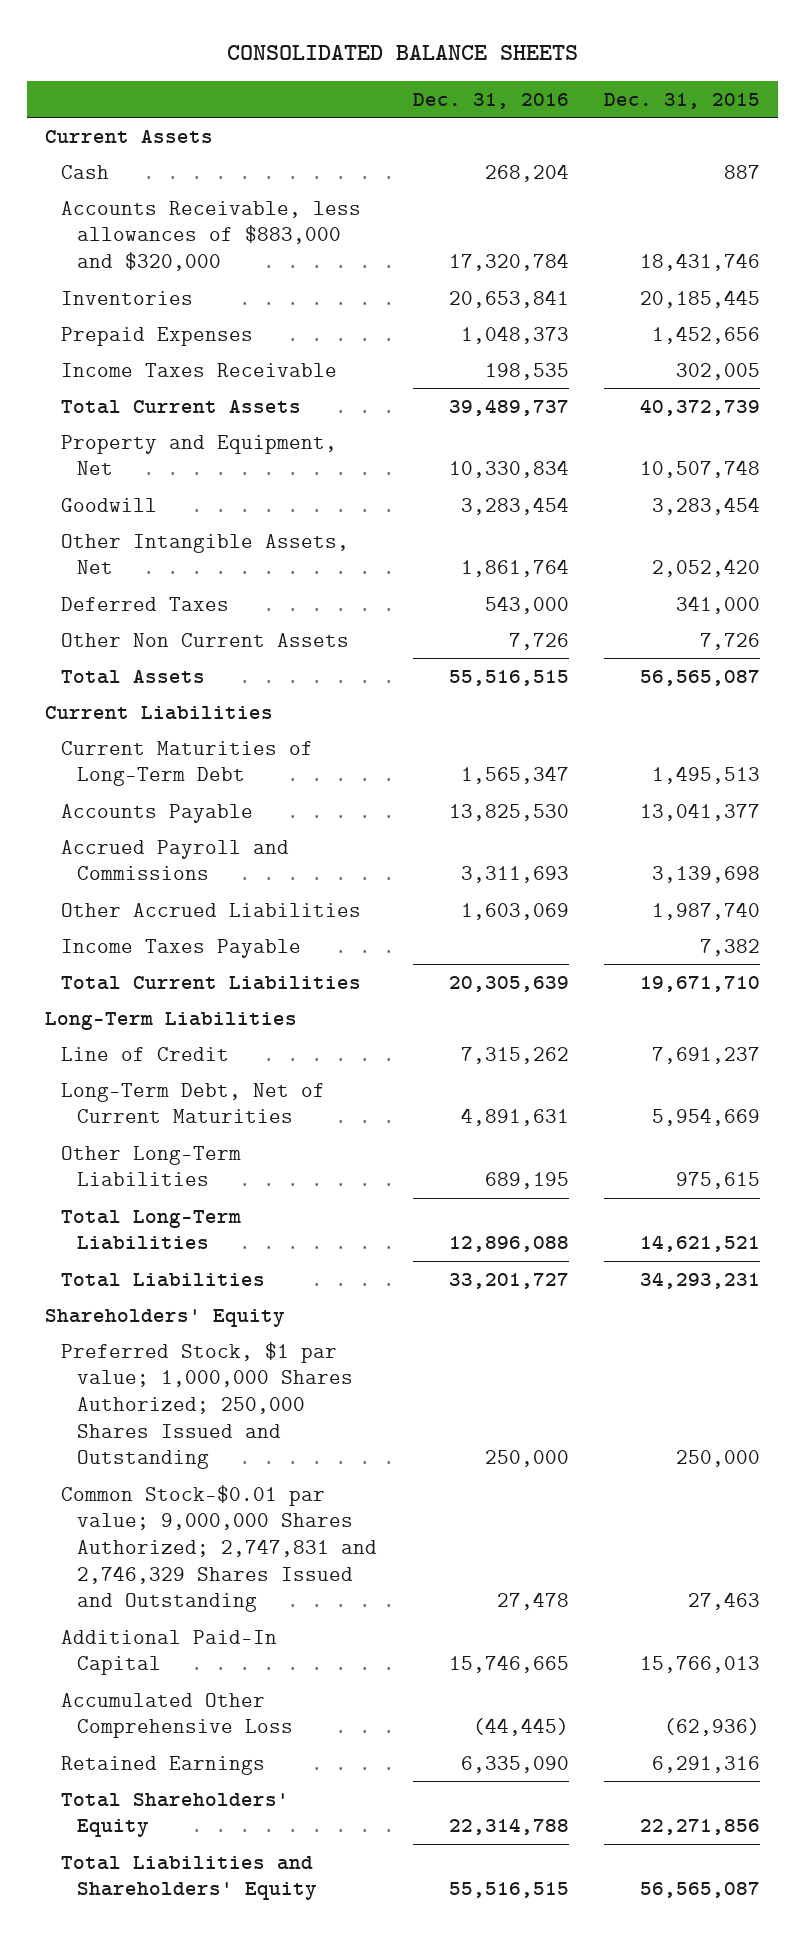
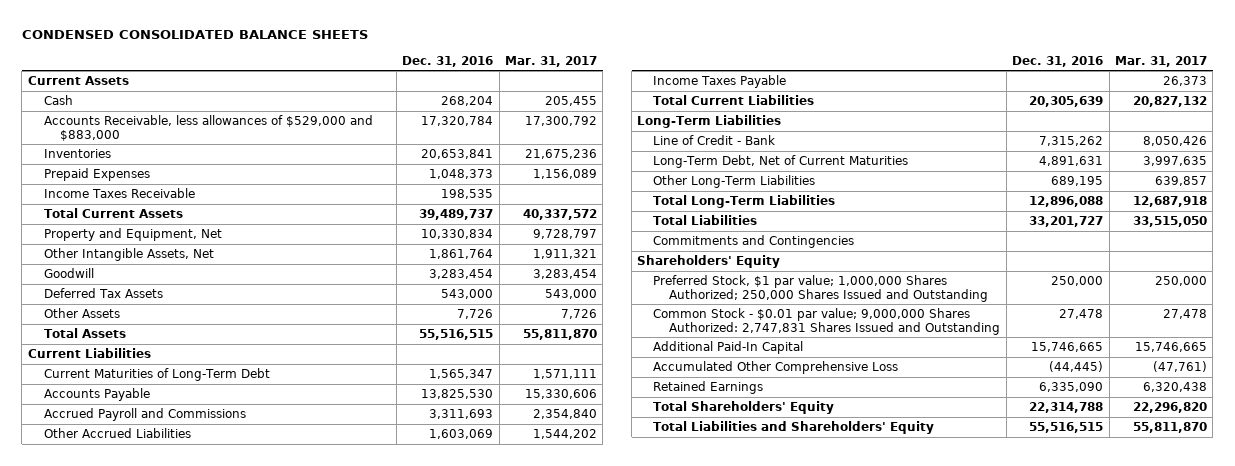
- CONSOLIDATED BALANCE SHEETS
+ CONDENSED CONSOLIDATED BALANCE SHEETS
- | Dec. 31, 2016 | Dec. 31, 2015
+ | Dec. 31, 2016 | Mar. 31, 2017
- Accounts Receivable, less allowances of $883,000 and $320,000 | 17,320,784 | 18,431,746
+ Accounts Receivable, less allowances of $529,000 and $883,000 | 17,320,784 | 17,300,792
- Deferred Taxes | 543,000 | 341,000
- Other Non Current Assets | 7,726 | 7,726
moved down: Goodwill | 3,283,454 | 3,283,454
+ Deferred Tax Assets | 543,000 | 543,000
+ Other Assets | 7,726 | 7,726
- Line of Credit | 7,315,262 | 7,691,237
+ Line of Credit - Bank | 7,315,262 | 8,050,426
+ Commitments and Contingencies
- Common Stock-$0.01 par value; 9,000,000 Shares Authorized; 2,747,831 and 2,746,329 Shares Issued and Outstanding | 27,478 | 27,463
+ Common Stock - $0.01 par value; 9,000,000 Shares Authorized: 2,747,831 Shares Issued and Outstanding | 27,478 | 27,478

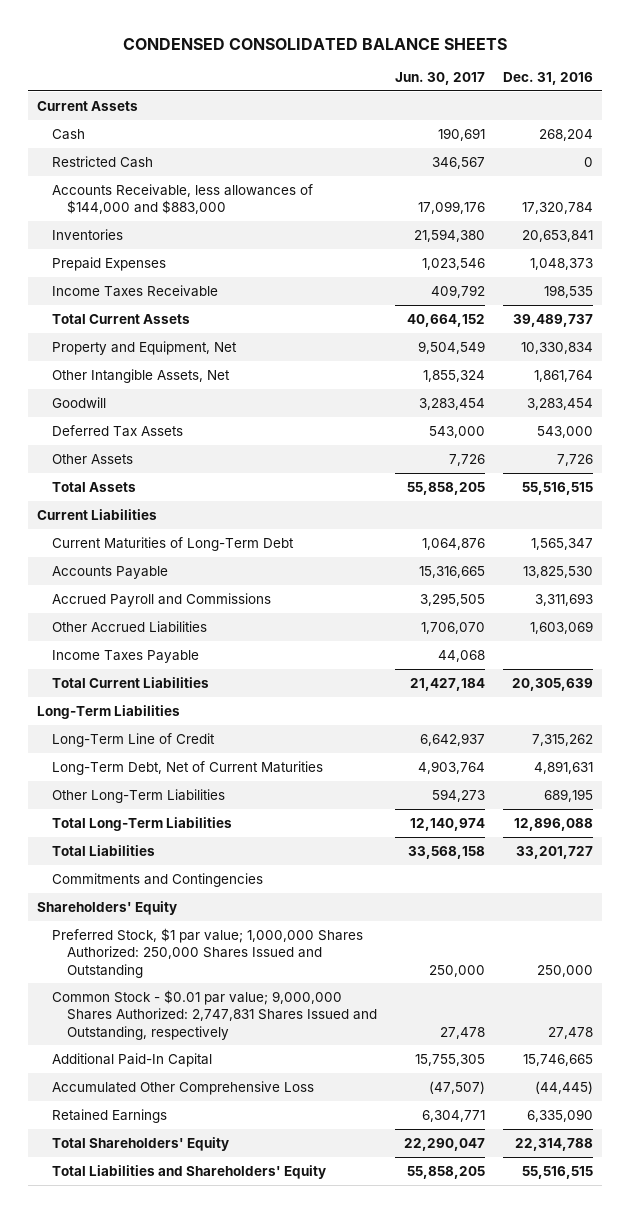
- | Dec. 31, 2016 | Mar. 31, 2017
+ | Jun. 30, 2017 | Dec. 31, 2016
- Accounts Receivable, less allowances of $529,000 and $883,000 | 17,320,784 | 17,300,792
+ Restricted Cash | 346,567 | 0
+ Accounts Receivable, less allowances of $144,000 and $883,000 | 17,099,176 | 17,320,784
- Line of Credit - Bank | 7,315,262 | 8,050,426
+ Long-Term Line of Credit | 6,642,937 | 7,315,262
- Preferred Stock, $1 par value; 1,000,000 Shares Authorized; 250,000 Shares Issued and Outstanding | 250,000 | 250,000
- Common Stock - $0.01 par value; 9,000,000 Shares Authorized: 2,747,831 Shares Issued and Outstanding | 27,478 | 27,478
+ Preferred Stock, $1 par value; 1,000,000 Shares Authorized: 250,000 Shares Issued and Outstanding | 250,000 | 250,000
+ Common Stock - $0.01 par value; 9,000,000 Shares Authorized: 2,747,831 Shares Issued and Outstanding, respectively | 27,478 | 27,478

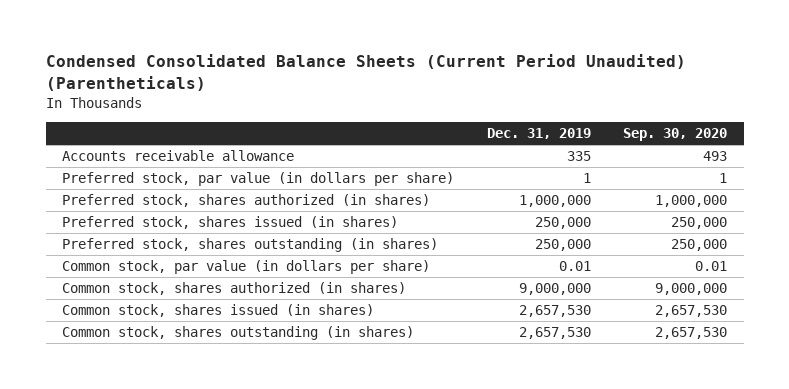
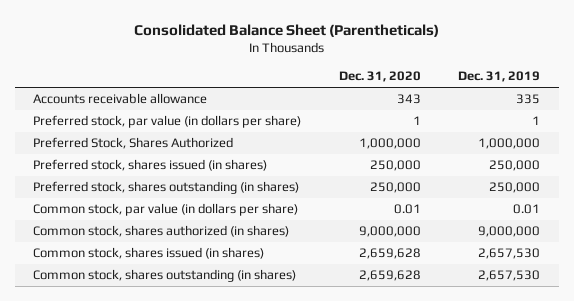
- Condensed Consolidated Balance Sheets (Current Period Unaudited) (Parentheticals)
+ Consolidated Balance Sheet (Parentheticals)
- | Dec. 31, 2019 | Sep. 30, 2020
+ | Dec. 31, 2020 | Dec. 31, 2019
- Preferred stock, shares authorized (in shares) | 1,000,000 | 1,000,000
+ Preferred Stock, Shares Authorized | 1,000,000 | 1,000,000

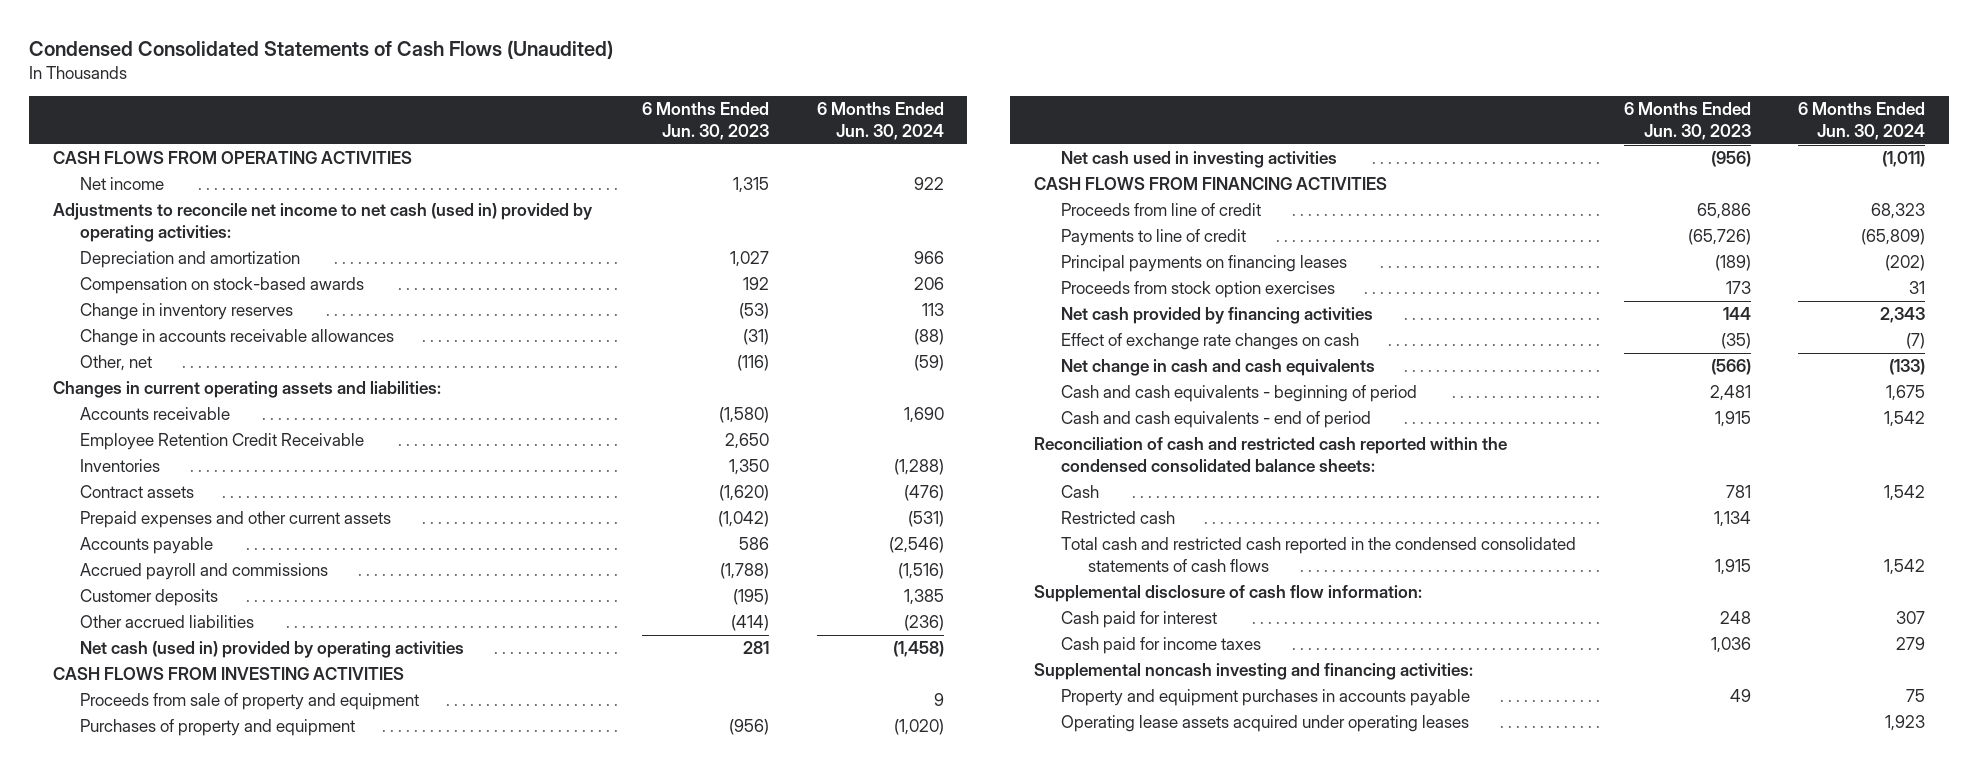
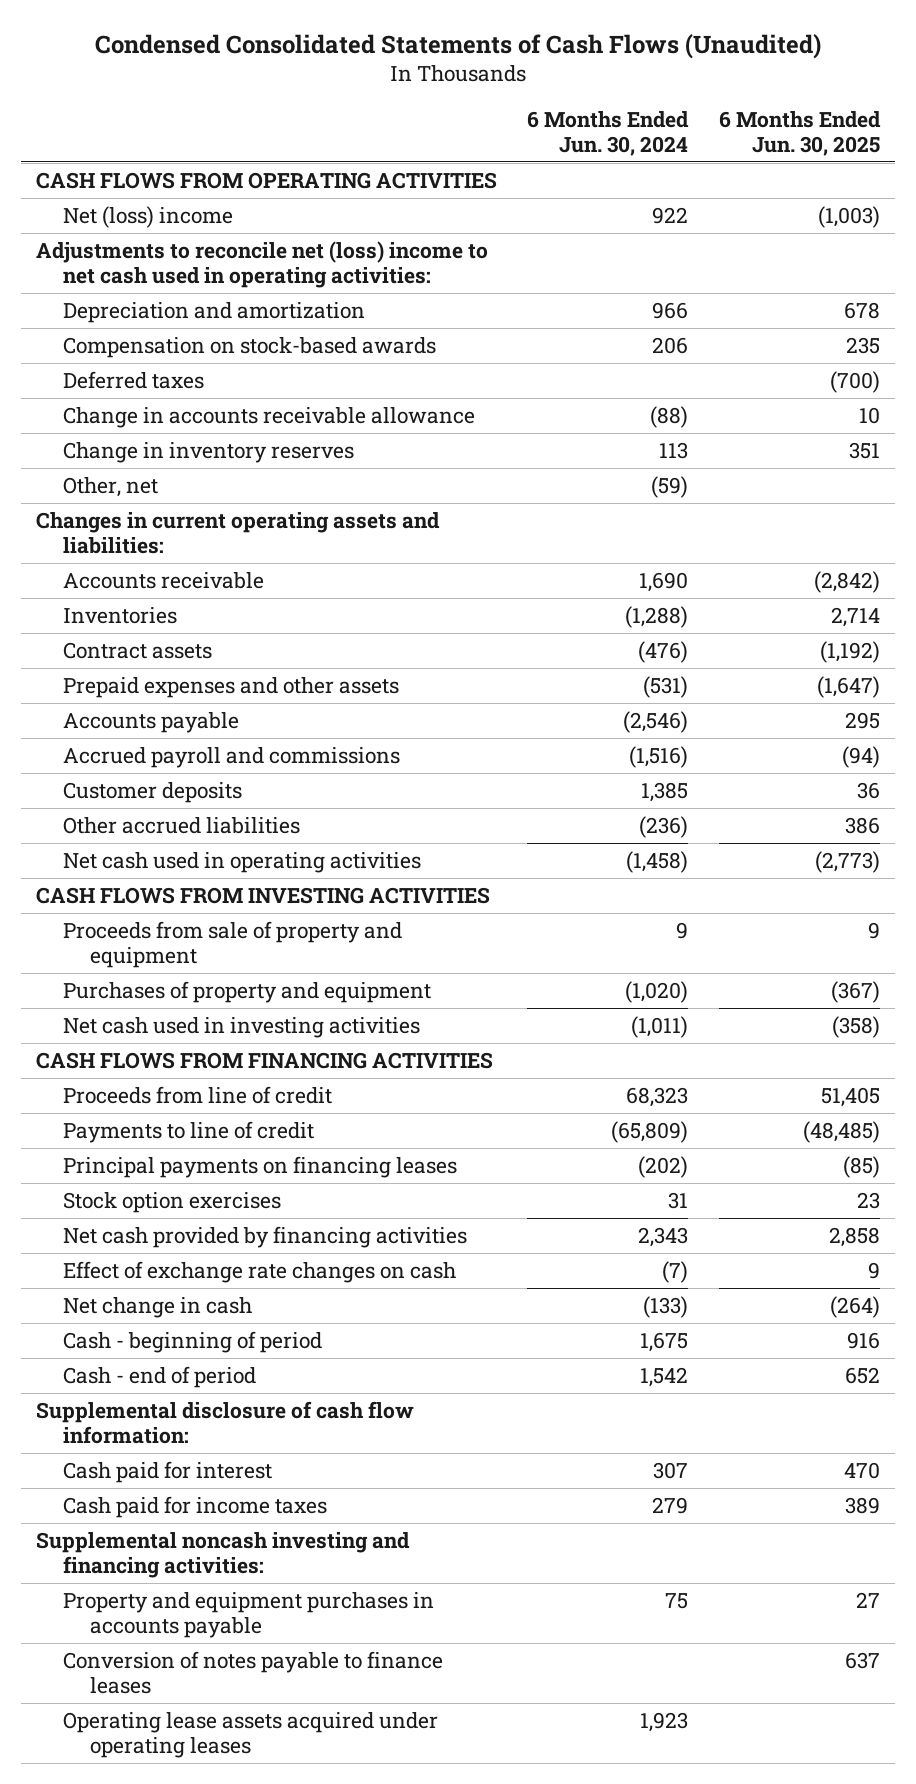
- | 6 Months Ended Jun. 30, 2023 | 6 Months Ended Jun. 30, 2024
+ | 6 Months Ended Jun. 30, 2024 | 6 Months Ended Jun. 30, 2025
- Net income | 1,315 | 922
- Adjustments to reconcile net income to net cash (used in) provided by operating activities:
+ Net (loss) income | 922 | (1,003)
+ Adjustments to reconcile net (loss) income to net cash used in operating activities:
+ Deferred taxes | | (700)
+ Change in accounts receivable allowance | (88) | 10
- Change in accounts receivable allowances | (31) | (88)
- Employee Retention Credit Receivable | 2,650 |
- Prepaid expenses and other current assets | (1,042) | (531)
+ Prepaid expenses and other assets | (531) | (1,647)
- Net cash (used in) provided by operating activities | 281 | (1,458)
+ Net cash used in operating activities | (1,458) | (2,773)
- Proceeds from stock option exercises | 173 | 31
+ Stock option exercises | 31 | 23
- Net change in cash and cash equivalents | (566) | (133)
- Cash and cash equivalents - beginning of period | 2,481 | 1,675
- Cash and cash equivalents - end of period | 1,915 | 1,542
- Reconciliation of cash and restricted cash reported within the condensed consolidated balance sheets:
- Cash | 781 | 1,542
- Restricted cash | 1,134 |
- Total cash and restricted cash reported in the condensed consolidated statements of cash flows | 1,915 | 1,542
+ Net change in cash | (133) | (264)
+ Cash - beginning of period | 1,675 | 916
+ Cash - end of period | 1,542 | 652
+ Conversion of notes payable to finance leases | | 637

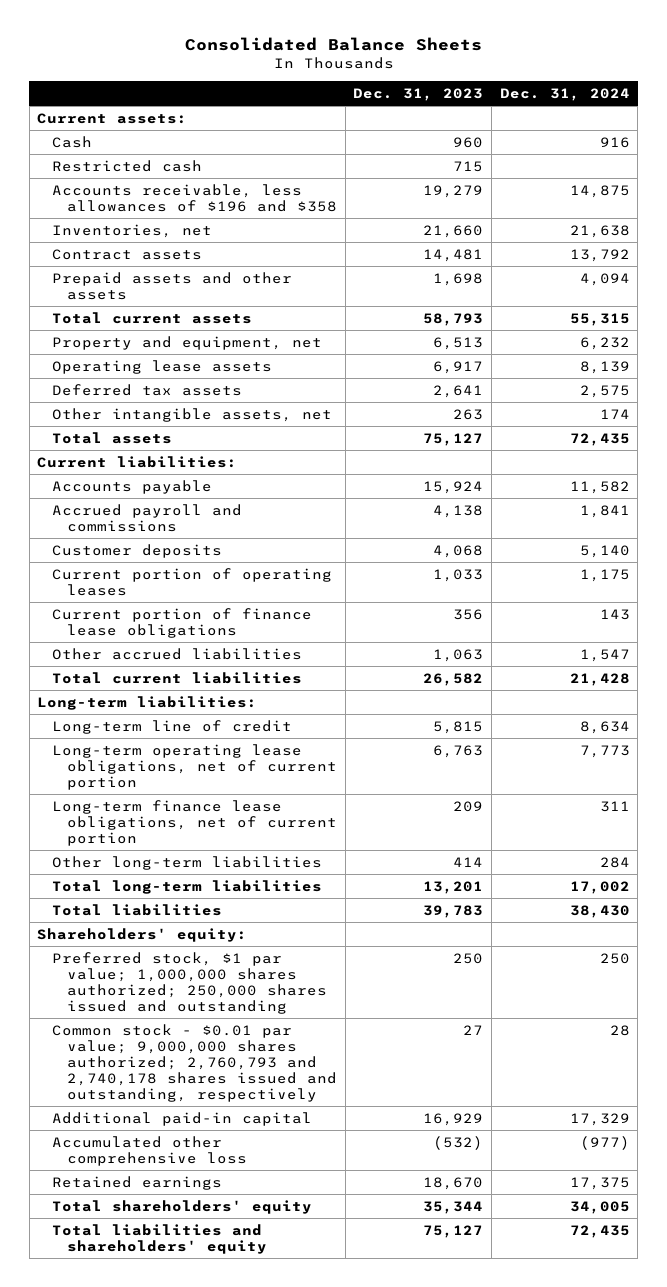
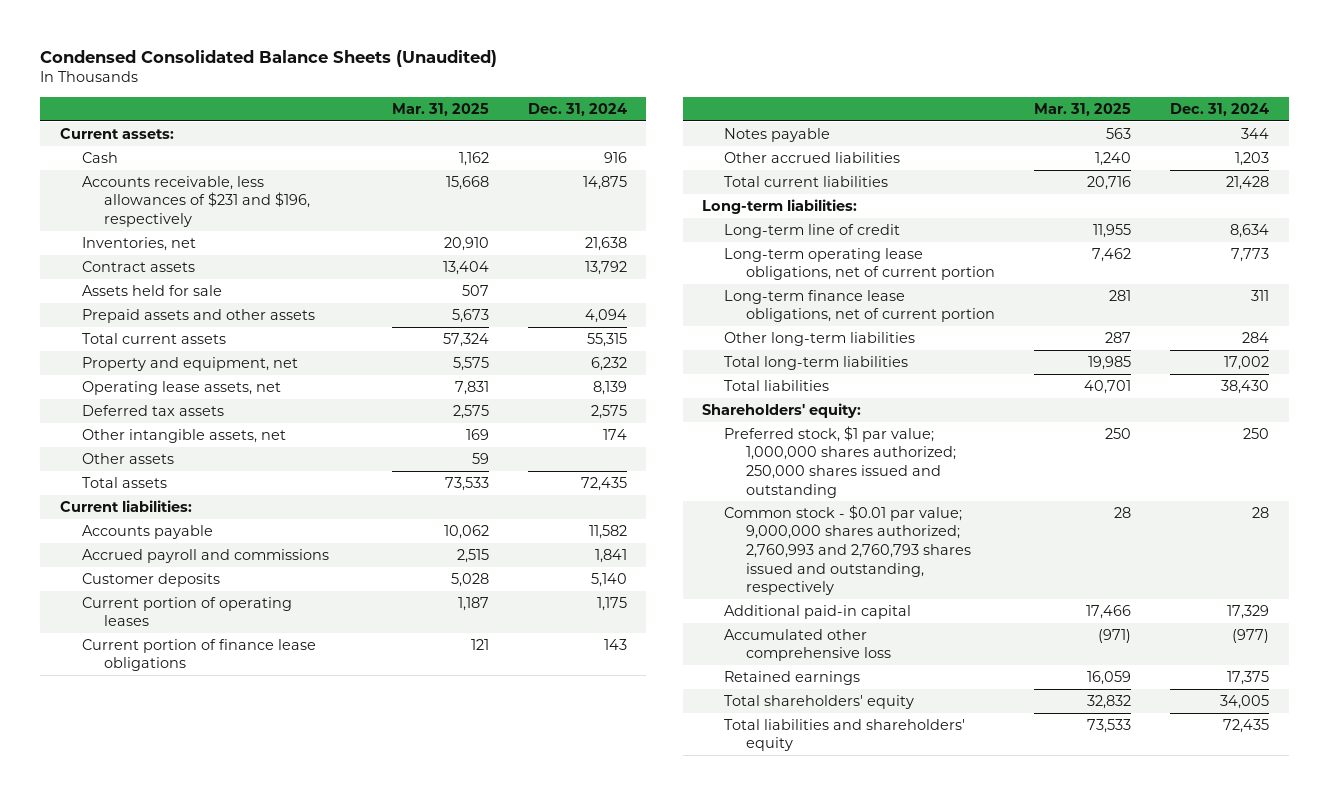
- Consolidated Balance Sheets
+ Condensed Consolidated Balance Sheets (Unaudited)
- | Dec. 31, 2023 | Dec. 31, 2024
+ | Mar. 31, 2025 | Dec. 31, 2024
- Restricted cash | 715 |
- Accounts receivable, less allowances of $196 and $358 | 19,279 | 14,875
+ Accounts receivable, less allowances of $231 and $196, respectively | 15,668 | 14,875
+ Assets held for sale | 507 |
- Operating lease assets | 6,917 | 8,139
+ Operating lease assets, net | 7,831 | 8,139
+ Other assets | 59 |
- Other accrued liabilities | 1,063 | 1,547
+ Notes payable | 563 | 344
+ Other accrued liabilities | 1,240 | 1,203
- Common stock - $0.01 par value; 9,000,000 shares authorized; 2,760,793 and 2,740,178 shares issued and outstanding, respectively | 27 | 28
+ Common stock - $0.01 par value; 9,000,000 shares authorized; 2,760,993 and 2,760,793 shares issued and outstanding, respectively | 28 | 28

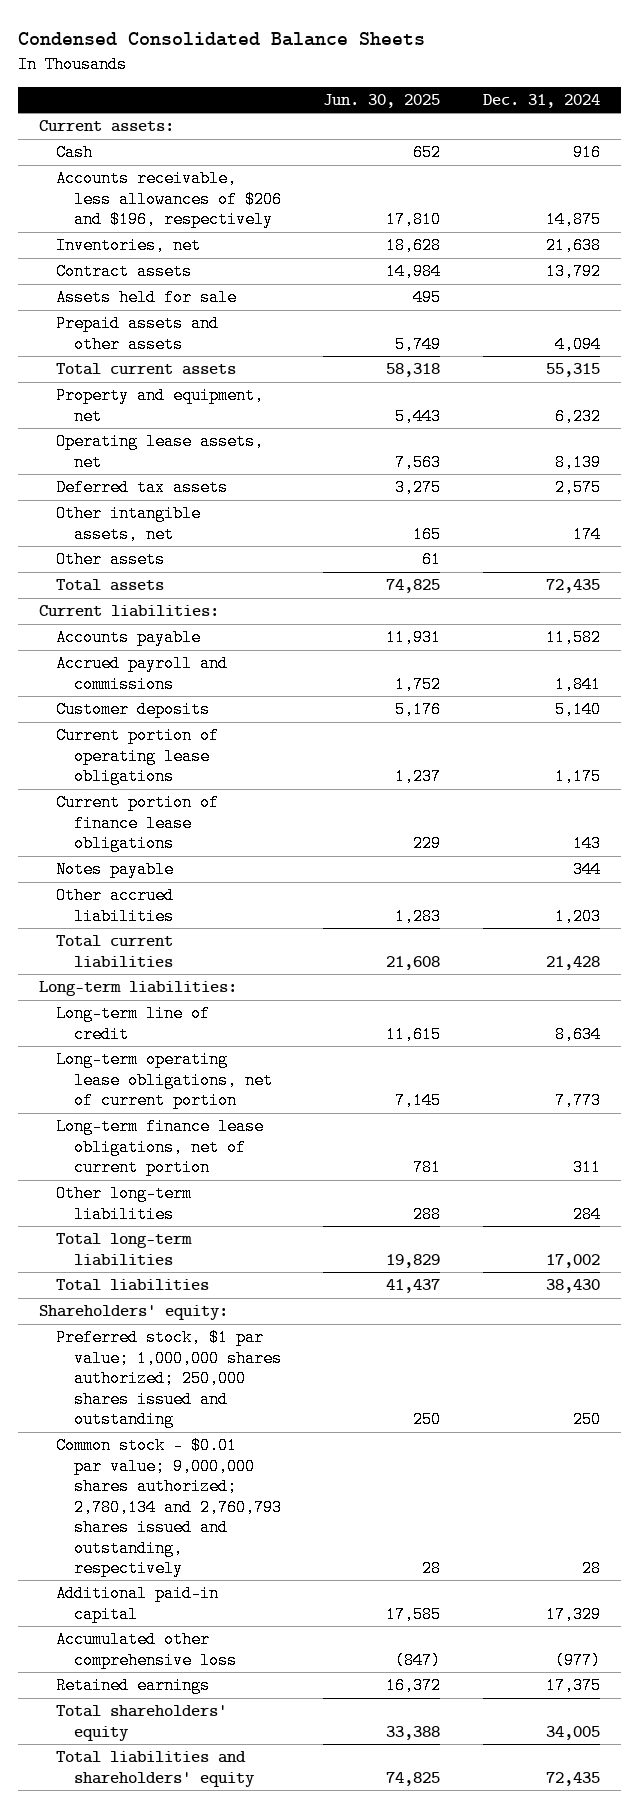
- Condensed Consolidated Balance Sheets (Unaudited)
+ Condensed Consolidated Balance Sheets
- | Mar. 31, 2025 | Dec. 31, 2024
+ | Jun. 30, 2025 | Dec. 31, 2024
- Accounts receivable, less allowances of $231 and $196, respectively | 15,668 | 14,875
+ Accounts receivable, less allowances of $206 and $196, respectively | 17,810 | 14,875
- Current portion of operating leases | 1,187 | 1,175
+ Current portion of operating lease obligations | 1,237 | 1,175
- Common stock - $0.01 par value; 9,000,000 shares authorized; 2,760,993 and 2,760,793 shares issued and outstanding, respectively | 28 | 28
+ Common stock - $0.01 par value; 9,000,000 shares authorized; 2,780,134 and 2,760,793 shares issued and outstanding, respectively | 28 | 28

